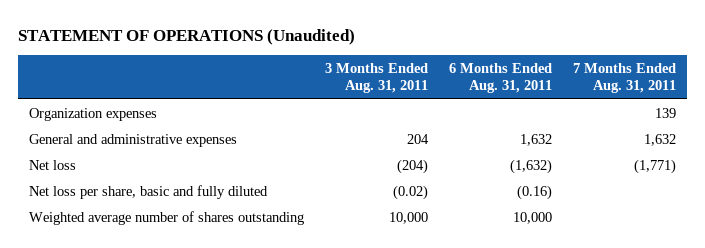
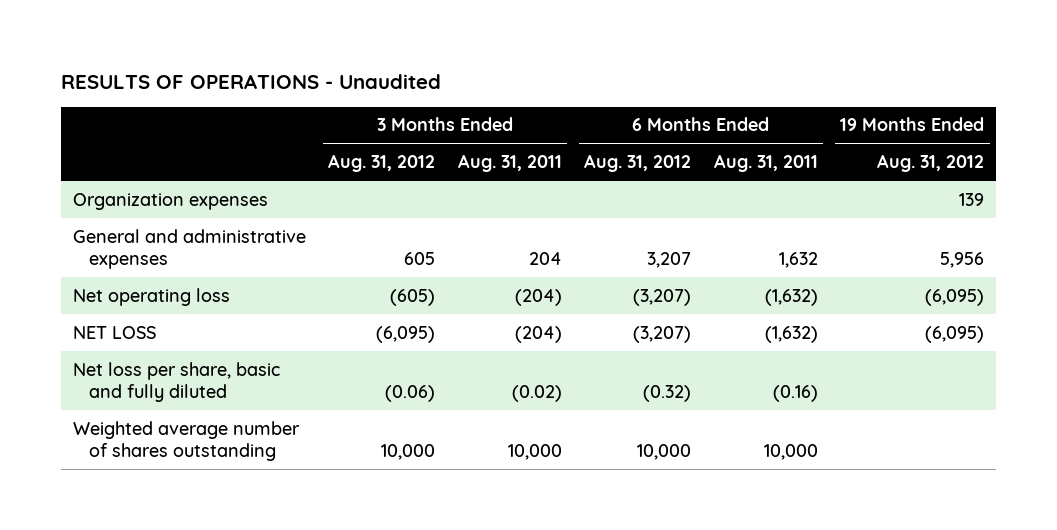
- STATEMENT OF OPERATIONS (Unaudited)
+ RESULTS OF OPERATIONS - Unaudited
- | 3 Months Ended Aug. 31, 2011 | 6 Months Ended Aug. 31, 2011 | 7 Months Ended Aug. 31, 2011
+ | 3 Months Ended Aug. 31, 2012 | 3 Months Ended Aug. 31, 2011 | 6 Months Ended Aug. 31, 2012 | 6 Months Ended Aug. 31, 2011 | 19 Months Ended Aug. 31, 2012
- Net loss | (204) | (1,632) | (1,771)
+ Net operating loss | (605) | (204) | (3,207) | (1,632) | (6,095)
+ NET LOSS | (6,095) | (204) | (3,207) | (1,632) | (6,095)

